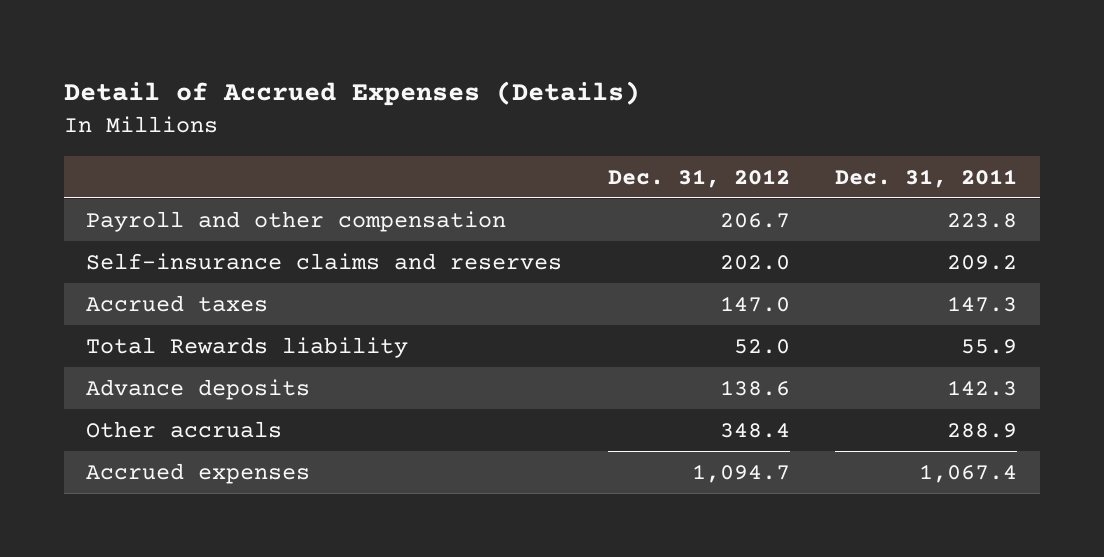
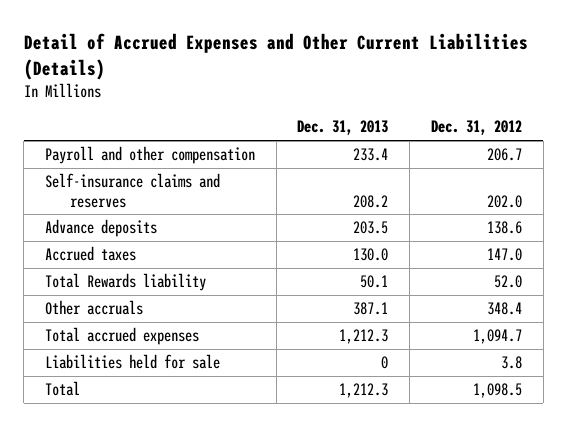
- Detail of Accrued Expenses (Details)
+ Detail of Accrued Expenses and Other Current Liabilities (Details)
- | Dec. 31, 2012 | Dec. 31, 2011
+ | Dec. 31, 2013 | Dec. 31, 2012
moved up: Advance deposits | 203.5 | 138.6
- Accrued expenses | 1,094.7 | 1,067.4
+ Total accrued expenses | 1,212.3 | 1,094.7
+ Liabilities held for sale | 0 | 3.8
+ Total | 1,212.3 | 1,098.5

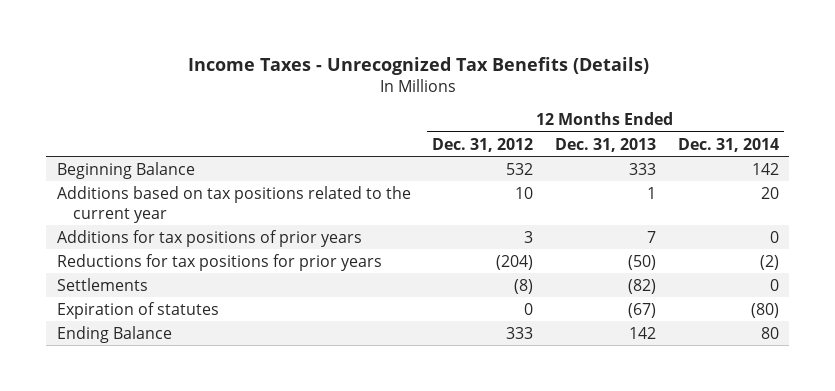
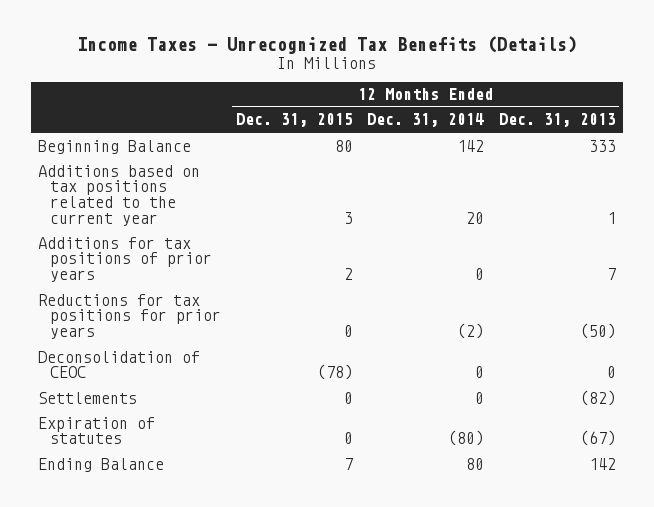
- | 12 Months Ended Dec. 31, 2012 | 12 Months Ended Dec. 31, 2013 | 12 Months Ended Dec. 31, 2014
+ | 12 Months Ended Dec. 31, 2015 | 12 Months Ended Dec. 31, 2014 | 12 Months Ended Dec. 31, 2013
+ Deconsolidation of CEOC | (78) | 0 | 0

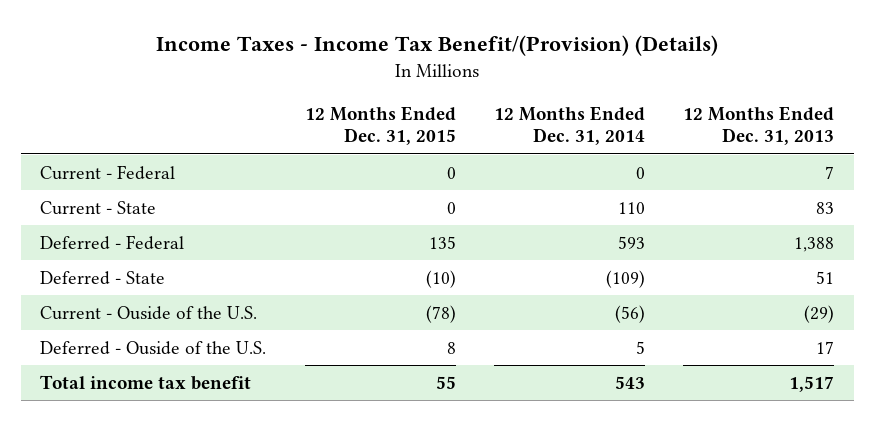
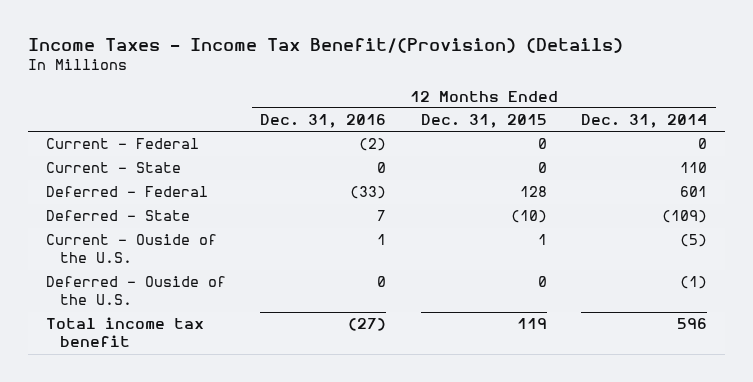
- | 12 Months Ended Dec. 31, 2015 | 12 Months Ended Dec. 31, 2014 | 12 Months Ended Dec. 31, 2013
+ | 12 Months Ended Dec. 31, 2016 | 12 Months Ended Dec. 31, 2015 | 12 Months Ended Dec. 31, 2014
- Deferred - Federal | 135 | 593 | 1,388
+ Deferred - Federal | (33) | 128 | 601
- Current - Ouside of the U.S. | (78) | (56) | (29)
- Deferred - Ouside of the U.S. | 8 | 5 | 17
- Total income tax benefit | 55 | 543 | 1,517
+ Current - Ouside of the U.S. | 1 | 1 | (5)
+ Deferred - Ouside of the U.S. | 0 | 0 | (1)
+ Total income tax benefit | (27) | 119 | 596

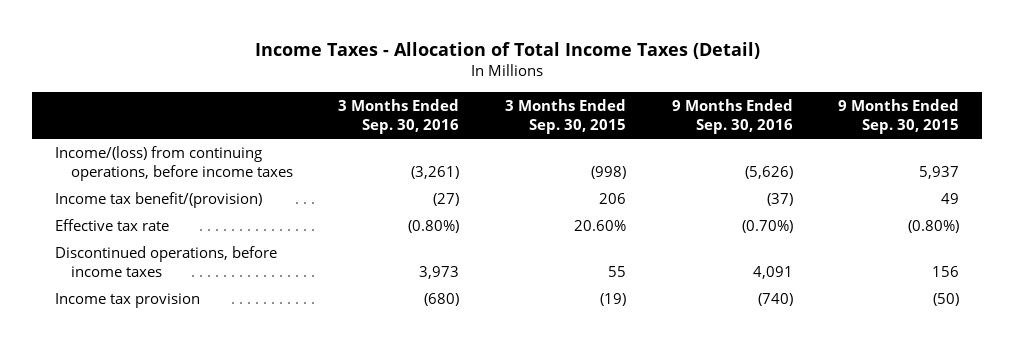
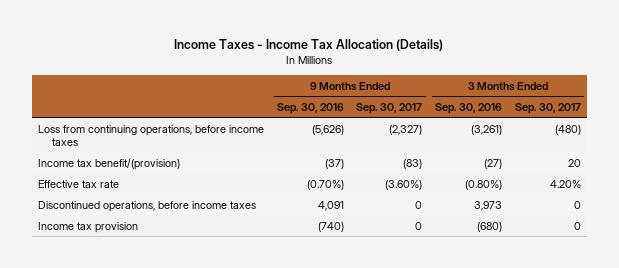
- Income Taxes - Allocation of Total Income Taxes (Detail)
+ Income Taxes - Income Tax Allocation (Details)
- | 3 Months Ended Sep. 30, 2016 | 3 Months Ended Sep. 30, 2015 | 9 Months Ended Sep. 30, 2016 | 9 Months Ended Sep. 30, 2015
+ | 9 Months Ended Sep. 30, 2016 | 9 Months Ended Sep. 30, 2017 | 3 Months Ended Sep. 30, 2016 | 3 Months Ended Sep. 30, 2017
- Income/(loss) from continuing operations, before income taxes | (3,261) | (998) | (5,626) | 5,937
+ Loss from continuing operations, before income taxes | (5,626) | (2,327) | (3,261) | (480)

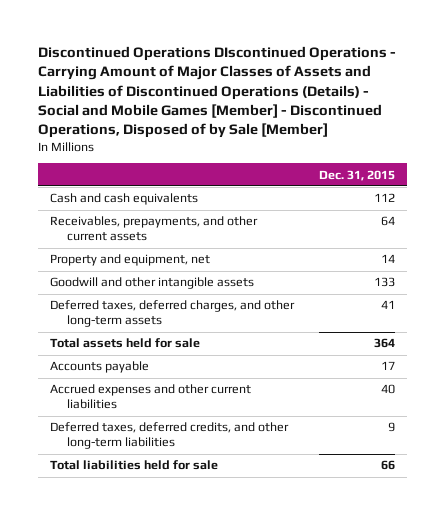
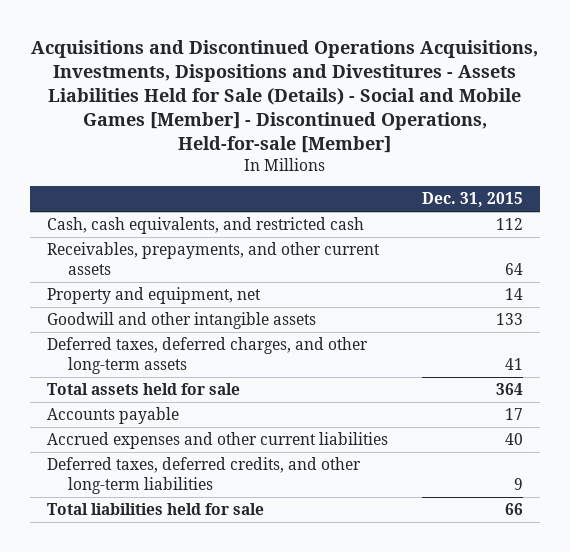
- Discontinued Operations DIscontinued Operations - Carrying Amount of Major Classes of Assets and Liabilities of Discontinued Operations (Details) - Social and Mobile Games [Member] - Discontinued Operations, Disposed of by Sale [Member]
+ Acquisitions and Discontinued Operations Acquisitions, Investments, Dispositions and Divestitures - Assets Liabilities Held for Sale (Details) - Social and Mobile Games [Member] - Discontinued Operations, Held-for-sale [Member]
- Cash and cash equivalents | 112
+ Cash, cash equivalents, and restricted cash | 112

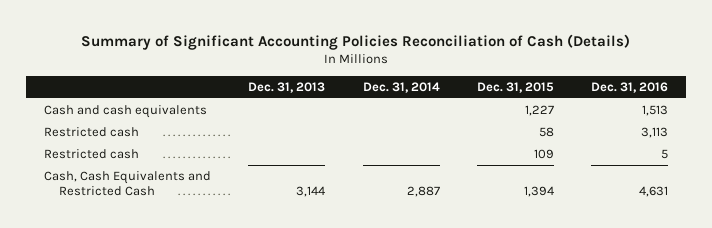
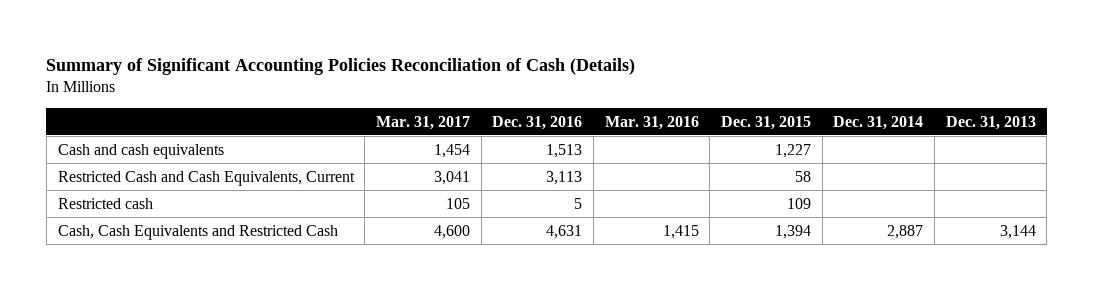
- | Dec. 31, 2013 | Dec. 31, 2014 | Dec. 31, 2015 | Dec. 31, 2016
+ | Mar. 31, 2017 | Dec. 31, 2016 | Mar. 31, 2016 | Dec. 31, 2015 | Dec. 31, 2014 | Dec. 31, 2013
- Restricted cash | | | 58 | 3,113
+ Restricted Cash and Cash Equivalents, Current | 3,041 | 3,113 | | 58 | |

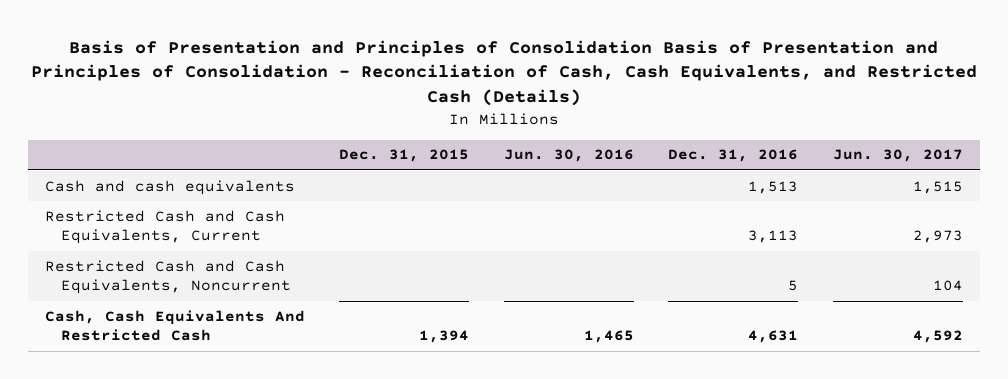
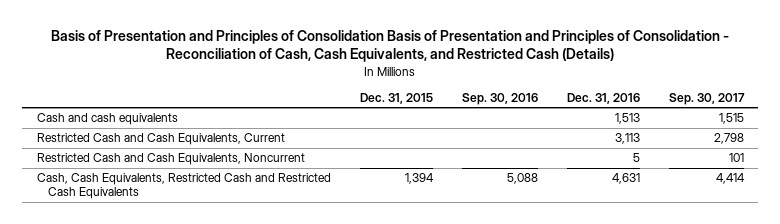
- | Dec. 31, 2015 | Jun. 30, 2016 | Dec. 31, 2016 | Jun. 30, 2017
+ | Dec. 31, 2015 | Sep. 30, 2016 | Dec. 31, 2016 | Sep. 30, 2017
- Cash, Cash Equivalents And Restricted Cash | 1,394 | 1,465 | 4,631 | 4,592
+ Cash, Cash Equivalents, Restricted Cash and Restricted Cash Equivalents | 1,394 | 5,088 | 4,631 | 4,414

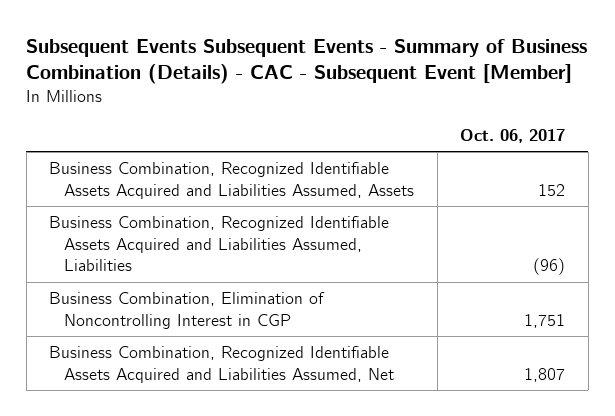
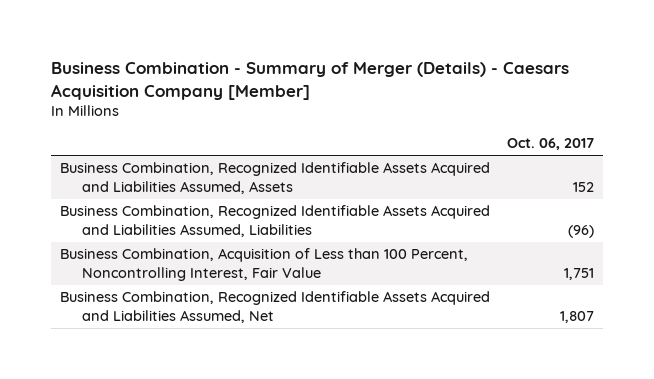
- Subsequent Events Subsequent Events - Summary of Business Combination (Details) - CAC - Subsequent Event [Member]
+ Business Combination - Summary of Merger (Details) - Caesars Acquisition Company [Member]
- Business Combination, Elimination of Noncontrolling Interest in CGP | 1,751
+ Business Combination, Acquisition of Less than 100 Percent, Noncontrolling Interest, Fair Value | 1,751

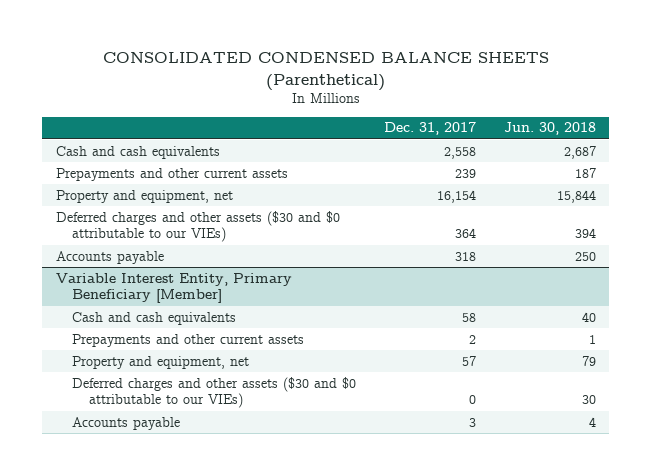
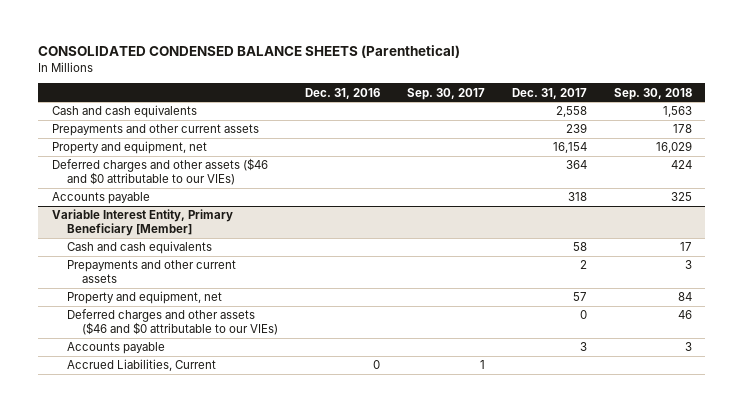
- | Dec. 31, 2017 | Jun. 30, 2018
+ | Dec. 31, 2016 | Sep. 30, 2017 | Dec. 31, 2017 | Sep. 30, 2018
- Deferred charges and other assets ($30 and $0 attributable to our VIEs) | 364 | 394
+ Deferred charges and other assets ($46 and $0 attributable to our VIEs) | | | 364 | 424
@ Variable Interest Entity, Primary Beneficiary [Member]
- Deferred charges and other assets ($30 and $0 attributable to our VIEs) | 0 | 30
+ Deferred charges and other assets ($46 and $0 attributable to our VIEs) | | | 0 | 46
+ Accrued Liabilities, Current | 0 | 1 | |

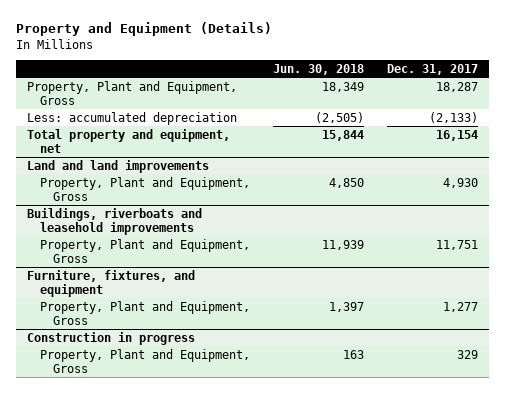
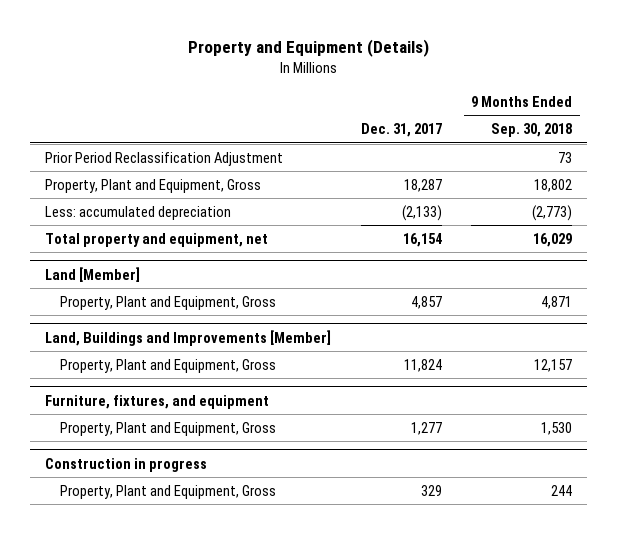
- | Jun. 30, 2018 | Dec. 31, 2017
+ | Dec. 31, 2017 | 9 Months Ended Sep. 30, 2018
+ Prior Period Reclassification Adjustment | | 73
- Land and land improvements
- Property, Plant and Equipment, Gross | 4,850 | 4,930
- Buildings, riverboats and leasehold improvements
- Property, Plant and Equipment, Gross | 11,939 | 11,751
+ Land [Member]
+ Property, Plant and Equipment, Gross | 4,857 | 4,871
+ Land, Buildings and Improvements [Member]
+ Property, Plant and Equipment, Gross | 11,824 | 12,157

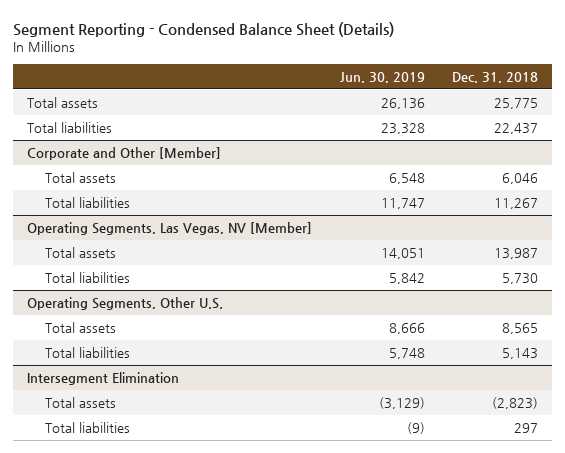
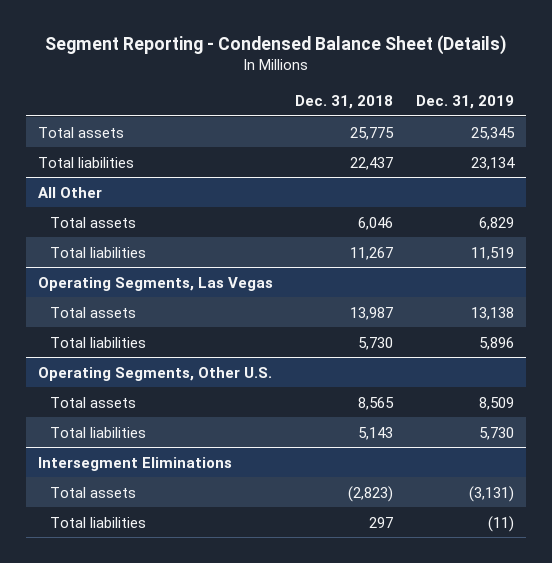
- | Jun. 30, 2019 | Dec. 31, 2018
+ | Dec. 31, 2018 | Dec. 31, 2019
- Corporate and Other [Member]
+ All Other
- Operating Segments, Las Vegas, NV [Member]
+ Operating Segments, Las Vegas
- Intersegment Elimination
+ Intersegment Eliminations

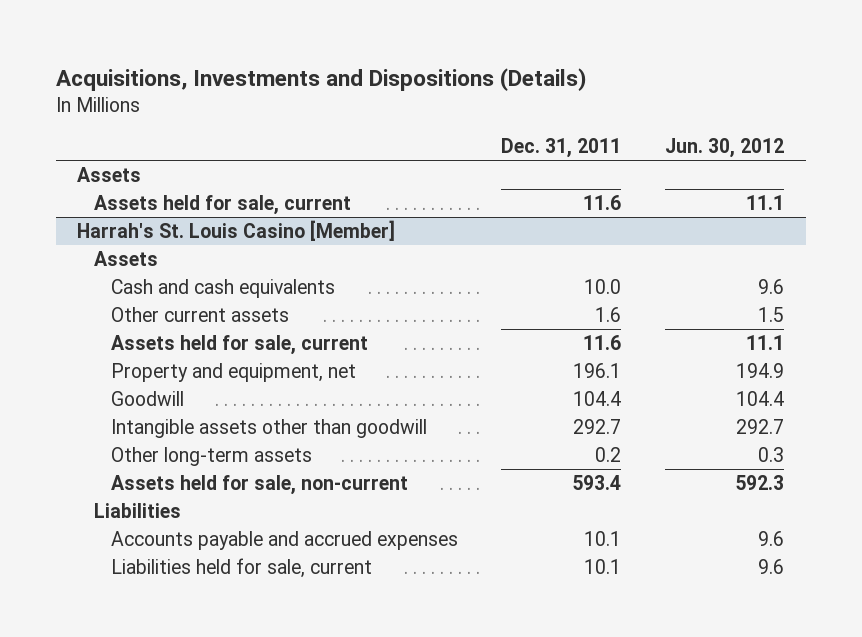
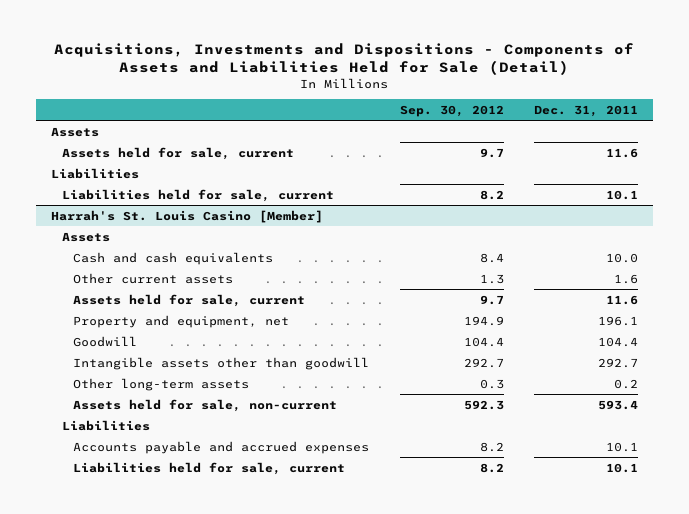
- Acquisitions, Investments and Dispositions (Details)
+ Acquisitions, Investments and Dispositions - Components of Assets and Liabilities Held for Sale (Detail)
- | Dec. 31, 2011 | Jun. 30, 2012
+ | Sep. 30, 2012 | Dec. 31, 2011
+ Liabilities
+ Liabilities held for sale, current | 8.2 | 10.1

